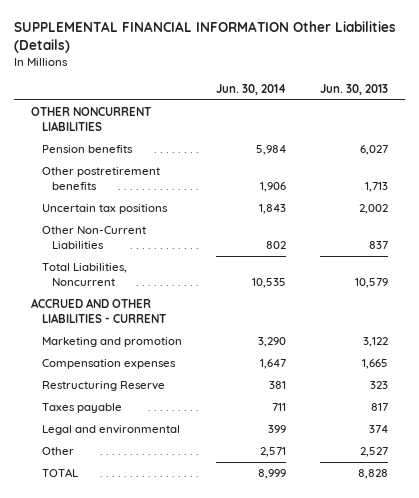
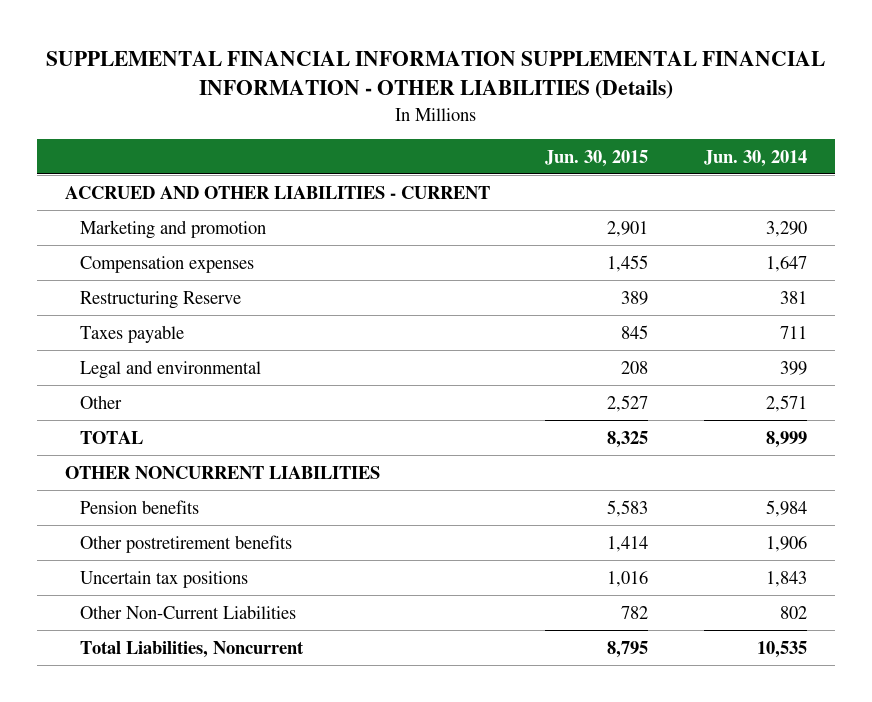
- SUPPLEMENTAL FINANCIAL INFORMATION Other Liabilities (Details)
+ SUPPLEMENTAL FINANCIAL INFORMATION SUPPLEMENTAL FINANCIAL INFORMATION - OTHER LIABILITIES (Details)
- | Jun. 30, 2014 | Jun. 30, 2013
+ | Jun. 30, 2015 | Jun. 30, 2014
moved down: OTHER NONCURRENT LIABILITIES
moved down: Pension benefits | 5,583 | 5,984
moved down: Other postretirement benefits | 1,414 | 1,906
moved down: Uncertain tax positions | 1,016 | 1,843
moved down: Other Non-Current Liabilities | 782 | 802
moved down: Total Liabilities, Noncurrent | 8,795 | 10,535

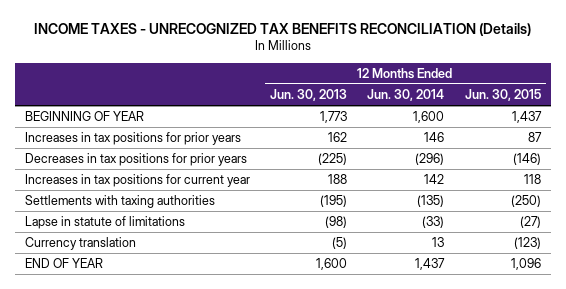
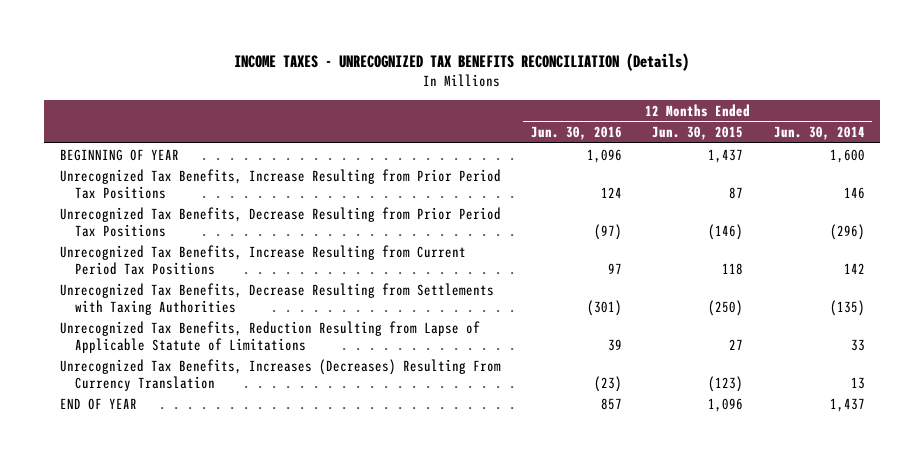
- | 12 Months Ended Jun. 30, 2013 | 12 Months Ended Jun. 30, 2014 | 12 Months Ended Jun. 30, 2015
+ | 12 Months Ended Jun. 30, 2016 | 12 Months Ended Jun. 30, 2015 | 12 Months Ended Jun. 30, 2014
- Increases in tax positions for prior years | 162 | 146 | 87
- Decreases in tax positions for prior years | (225) | (296) | (146)
- Increases in tax positions for current year | 188 | 142 | 118
- Settlements with taxing authorities | (195) | (135) | (250)
- Lapse in statute of limitations | (98) | (33) | (27)
- Currency translation | (5) | 13 | (123)
+ Unrecognized Tax Benefits, Increase Resulting from Prior Period Tax Positions | 124 | 87 | 146
+ Unrecognized Tax Benefits, Decrease Resulting from Prior Period Tax Positions | (97) | (146) | (296)
+ Unrecognized Tax Benefits, Increase Resulting from Current Period Tax Positions | 97 | 118 | 142
+ Unrecognized Tax Benefits, Decrease Resulting from Settlements with Taxing Authorities | (301) | (250) | (135)
+ Unrecognized Tax Benefits, Reduction Resulting from Lapse of Applicable Statute of Limitations | 39 | 27 | 33
+ Unrecognized Tax Benefits, Increases (Decreases) Resulting From Currency Translation | (23) | (123) | 13

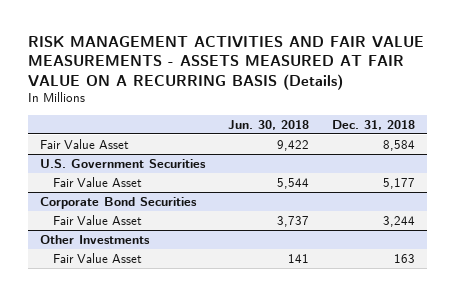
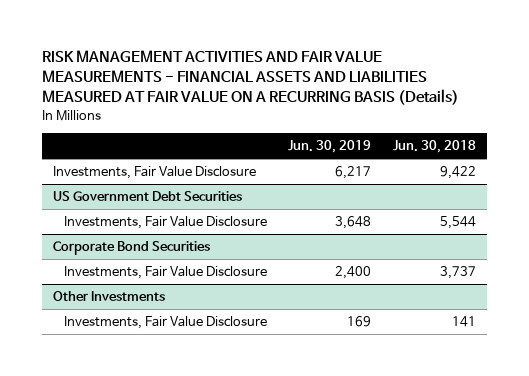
- RISK MANAGEMENT ACTIVITIES AND FAIR VALUE MEASUREMENTS - ASSETS MEASURED AT FAIR VALUE ON A RECURRING BASIS (Details)
+ RISK MANAGEMENT ACTIVITIES AND FAIR VALUE MEASUREMENTS - FINANCIAL ASSETS AND LIABILITIES MEASURED AT FAIR VALUE ON A RECURRING BASIS (Details)
- | Jun. 30, 2018 | Dec. 31, 2018
+ | Jun. 30, 2019 | Jun. 30, 2018
- Fair Value Asset | 9,422 | 8,584
- U.S. Government Securities
- Fair Value Asset | 5,544 | 5,177
+ Investments, Fair Value Disclosure | 6,217 | 9,422
+ US Government Debt Securities
+ Investments, Fair Value Disclosure | 3,648 | 5,544
@ Corporate Bond Securities
- Fair Value Asset | 3,737 | 3,244
+ Investments, Fair Value Disclosure | 2,400 | 3,737
@ Other Investments
- Fair Value Asset | 141 | 163
+ Investments, Fair Value Disclosure | 169 | 141

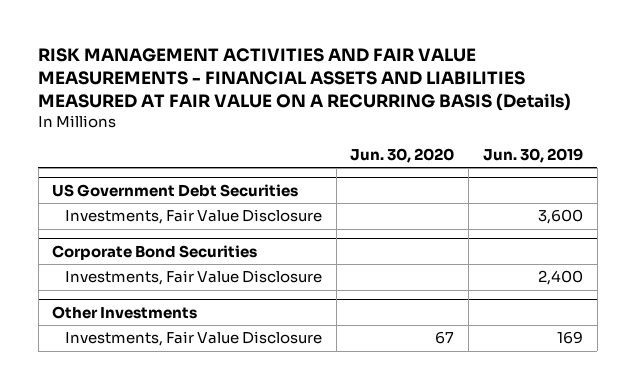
- | Jun. 30, 2019 | Jun. 30, 2018
+ | Jun. 30, 2020 | Jun. 30, 2019
- Investments, Fair Value Disclosure | 6,217 | 9,422
@ US Government Debt Securities
- Investments, Fair Value Disclosure | 3,648 | 5,544
+ Investments, Fair Value Disclosure | | 3,600

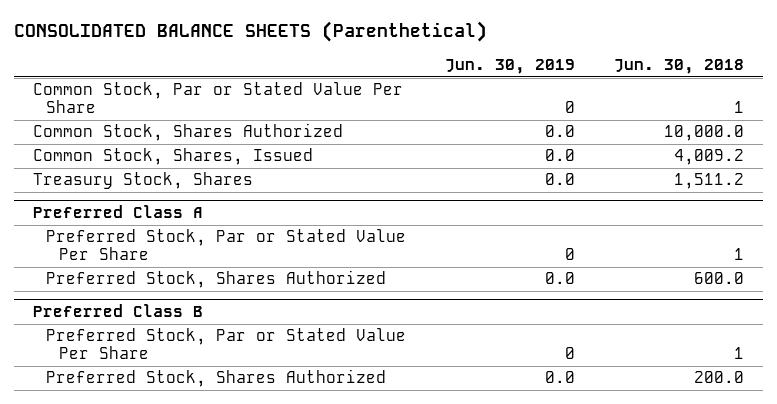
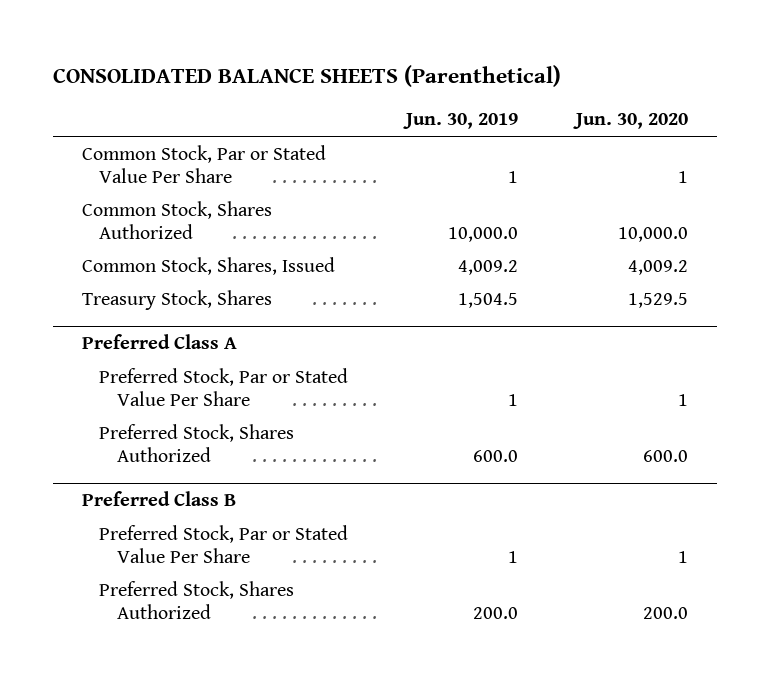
- | Jun. 30, 2019 | Jun. 30, 2018
+ | Jun. 30, 2019 | Jun. 30, 2020
- Common Stock, Par or Stated Value Per Share | 0 | 1
- Common Stock, Shares Authorized | 0.0 | 10,000.0
- Common Stock, Shares, Issued | 0.0 | 4,009.2
- Treasury Stock, Shares | 0.0 | 1,511.2
+ Common Stock, Par or Stated Value Per Share | 1 | 1
+ Common Stock, Shares Authorized | 10,000.0 | 10,000.0
+ Common Stock, Shares, Issued | 4,009.2 | 4,009.2
+ Treasury Stock, Shares | 1,504.5 | 1,529.5
@ Preferred Class A
- Preferred Stock, Par or Stated Value Per Share | 0 | 1
- Preferred Stock, Shares Authorized | 0.0 | 600.0
+ Preferred Stock, Par or Stated Value Per Share | 1 | 1
+ Preferred Stock, Shares Authorized | 600.0 | 600.0
@ Preferred Class B
- Preferred Stock, Par or Stated Value Per Share | 0 | 1
- Preferred Stock, Shares Authorized | 0.0 | 200.0
+ Preferred Stock, Par or Stated Value Per Share | 1 | 1
+ Preferred Stock, Shares Authorized | 200.0 | 200.0

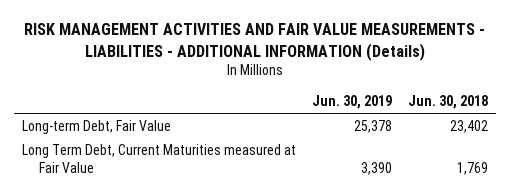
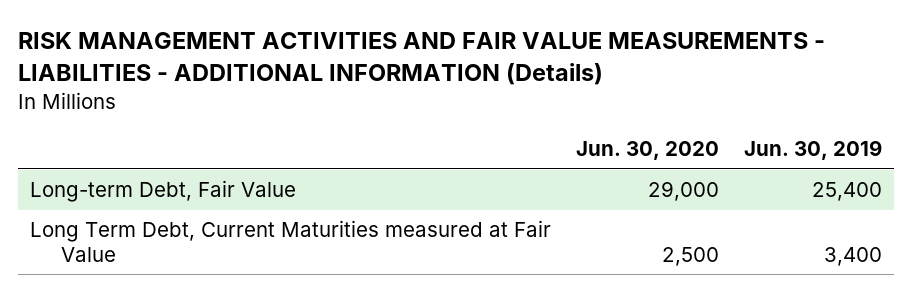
- | Jun. 30, 2019 | Jun. 30, 2018
+ | Jun. 30, 2020 | Jun. 30, 2019
- Long-term Debt, Fair Value | 25,378 | 23,402
- Long Term Debt, Current Maturities measured at Fair Value | 3,390 | 1,769
+ Long-term Debt, Fair Value | 29,000 | 25,400
+ Long Term Debt, Current Maturities measured at Fair Value | 2,500 | 3,400

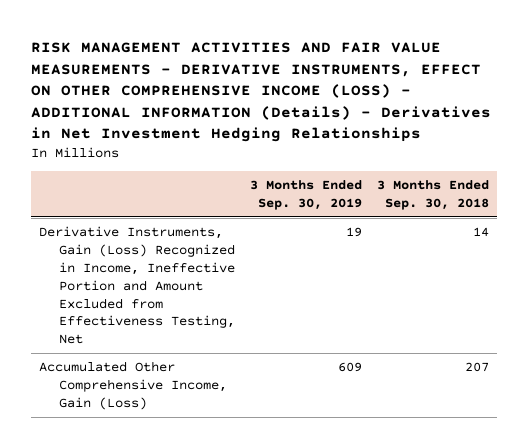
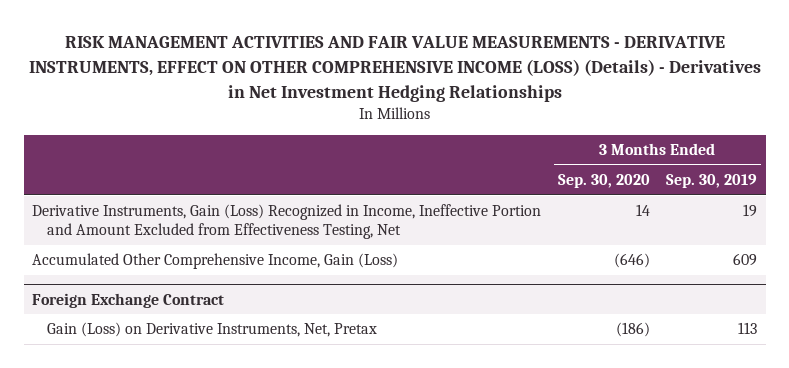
- RISK MANAGEMENT ACTIVITIES AND FAIR VALUE MEASUREMENTS - DERIVATIVE INSTRUMENTS, EFFECT ON OTHER COMPREHENSIVE INCOME (LOSS) - ADDITIONAL INFORMATION (Details) - Derivatives in Net Investment Hedging Relationships
+ RISK MANAGEMENT ACTIVITIES AND FAIR VALUE MEASUREMENTS - DERIVATIVE INSTRUMENTS, EFFECT ON OTHER COMPREHENSIVE INCOME (LOSS) (Details) - Derivatives in Net Investment Hedging Relationships
- | 3 Months Ended Sep. 30, 2019 | 3 Months Ended Sep. 30, 2018
+ | 3 Months Ended Sep. 30, 2020 | 3 Months Ended Sep. 30, 2019
+ Foreign Exchange Contract
+ Gain (Loss) on Derivative Instruments, Net, Pretax | (186) | 113

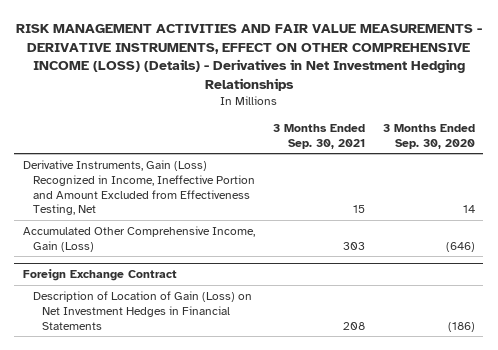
- | 3 Months Ended Sep. 30, 2020 | 3 Months Ended Sep. 30, 2019
+ | 3 Months Ended Sep. 30, 2021 | 3 Months Ended Sep. 30, 2020
@ Foreign Exchange Contract
- Gain (Loss) on Derivative Instruments, Net, Pretax | (186) | 113
+ Description of Location of Gain (Loss) on Net Investment Hedges in Financial Statements | 208 | (186)

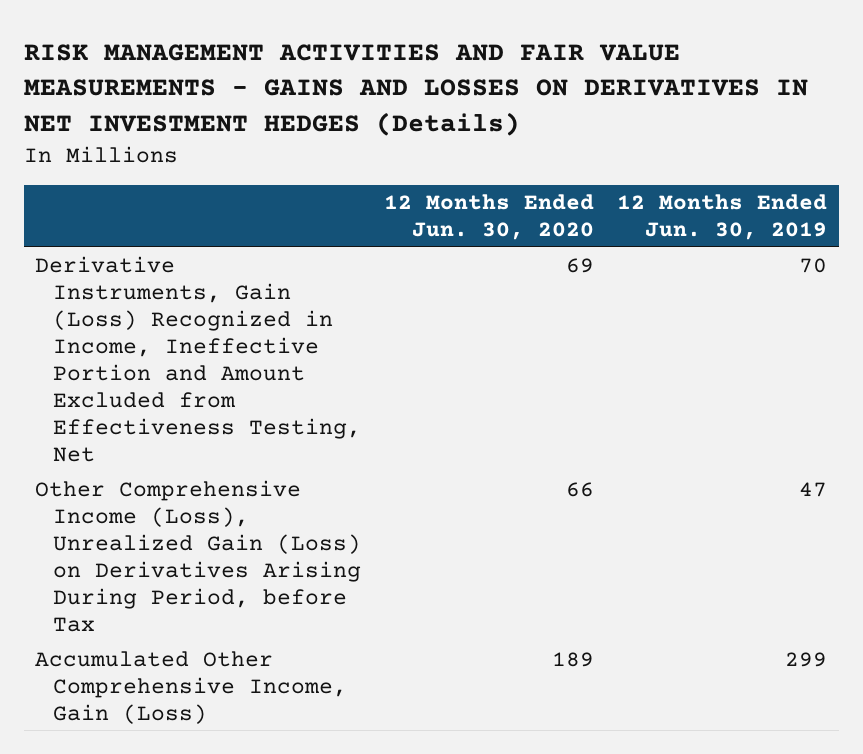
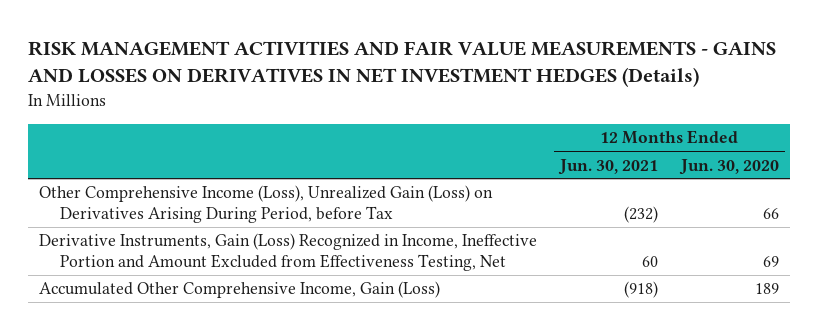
- | 12 Months Ended Jun. 30, 2020 | 12 Months Ended Jun. 30, 2019
+ | 12 Months Ended Jun. 30, 2021 | 12 Months Ended Jun. 30, 2020
moved down: Derivative Instruments, Gain (Loss) Recognized in Income, Ineffective Portion and Amount Excluded from Effectiveness Testing, Net | 60 | 69

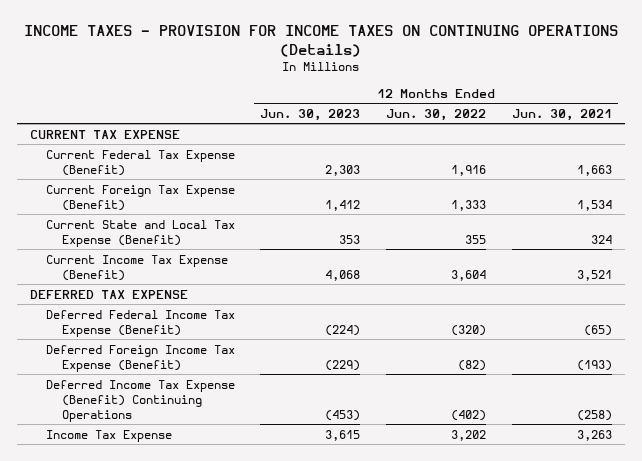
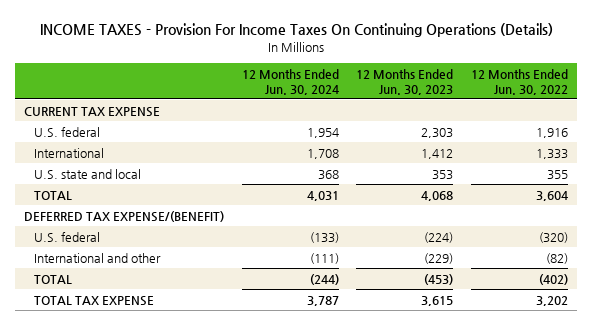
- INCOME TAXES - PROVISION FOR INCOME TAXES ON CONTINUING OPERATIONS (Details)
+ INCOME TAXES - Provision For Income Taxes On Continuing Operations (Details)
- | 12 Months Ended Jun. 30, 2023 | 12 Months Ended Jun. 30, 2022 | 12 Months Ended Jun. 30, 2021
+ | 12 Months Ended Jun. 30, 2024 | 12 Months Ended Jun. 30, 2023 | 12 Months Ended Jun. 30, 2022
- Current Federal Tax Expense (Benefit) | 2,303 | 1,916 | 1,663
- Current Foreign Tax Expense (Benefit) | 1,412 | 1,333 | 1,534
- Current State and Local Tax Expense (Benefit) | 353 | 355 | 324
- Current Income Tax Expense (Benefit) | 4,068 | 3,604 | 3,521
- DEFERRED TAX EXPENSE
- Deferred Federal Income Tax Expense (Benefit) | (224) | (320) | (65)
- Deferred Foreign Income Tax Expense (Benefit) | (229) | (82) | (193)
- Deferred Income Tax Expense (Benefit) Continuing Operations | (453) | (402) | (258)
- Income Tax Expense | 3,615 | 3,202 | 3,263
+ U.S. federal | 1,954 | 2,303 | 1,916
+ International | 1,708 | 1,412 | 1,333
+ U.S. state and local | 368 | 353 | 355
+ TOTAL | 4,031 | 4,068 | 3,604
+ DEFERRED TAX EXPENSE/(BENEFIT)
+ U.S. federal | (133) | (224) | (320)
+ International and other | (111) | (229) | (82)
+ TOTAL | (244) | (453) | (402)
+ TOTAL TAX EXPENSE | 3,787 | 3,615 | 3,202

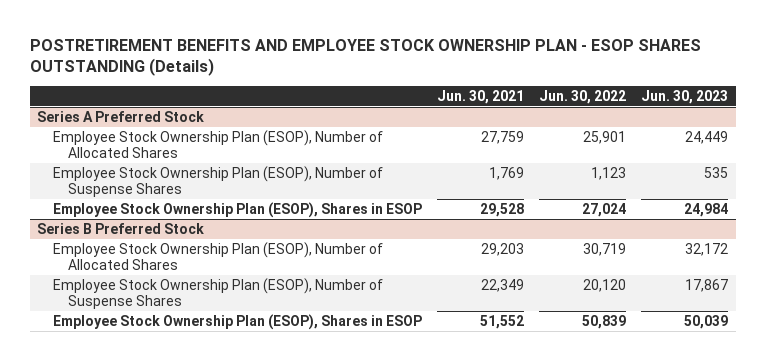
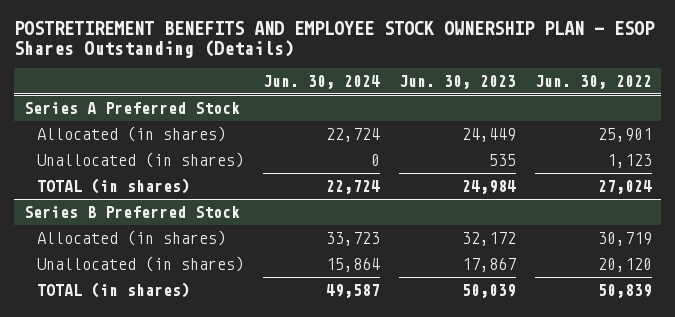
- POSTRETIREMENT BENEFITS AND EMPLOYEE STOCK OWNERSHIP PLAN - ESOP SHARES OUTSTANDING (Details)
+ POSTRETIREMENT BENEFITS AND EMPLOYEE STOCK OWNERSHIP PLAN - ESOP Shares Outstanding (Details)
- | Jun. 30, 2021 | Jun. 30, 2022 | Jun. 30, 2023
+ | Jun. 30, 2024 | Jun. 30, 2023 | Jun. 30, 2022
@ Series A Preferred Stock
- Employee Stock Ownership Plan (ESOP), Number of Allocated Shares | 27,759 | 25,901 | 24,449
- Employee Stock Ownership Plan (ESOP), Number of Suspense Shares | 1,769 | 1,123 | 535
- Employee Stock Ownership Plan (ESOP), Shares in ESOP | 29,528 | 27,024 | 24,984
+ Allocated (in shares) | 22,724 | 24,449 | 25,901
+ Unallocated (in shares) | 0 | 535 | 1,123
+ TOTAL (in shares) | 22,724 | 24,984 | 27,024
@ Series B Preferred Stock
- Employee Stock Ownership Plan (ESOP), Number of Allocated Shares | 29,203 | 30,719 | 32,172
- Employee Stock Ownership Plan (ESOP), Number of Suspense Shares | 22,349 | 20,120 | 17,867
- Employee Stock Ownership Plan (ESOP), Shares in ESOP | 51,552 | 50,839 | 50,039
+ Allocated (in shares) | 33,723 | 32,172 | 30,719
+ Unallocated (in shares) | 15,864 | 17,867 | 20,120
+ TOTAL (in shares) | 49,587 | 50,039 | 50,839

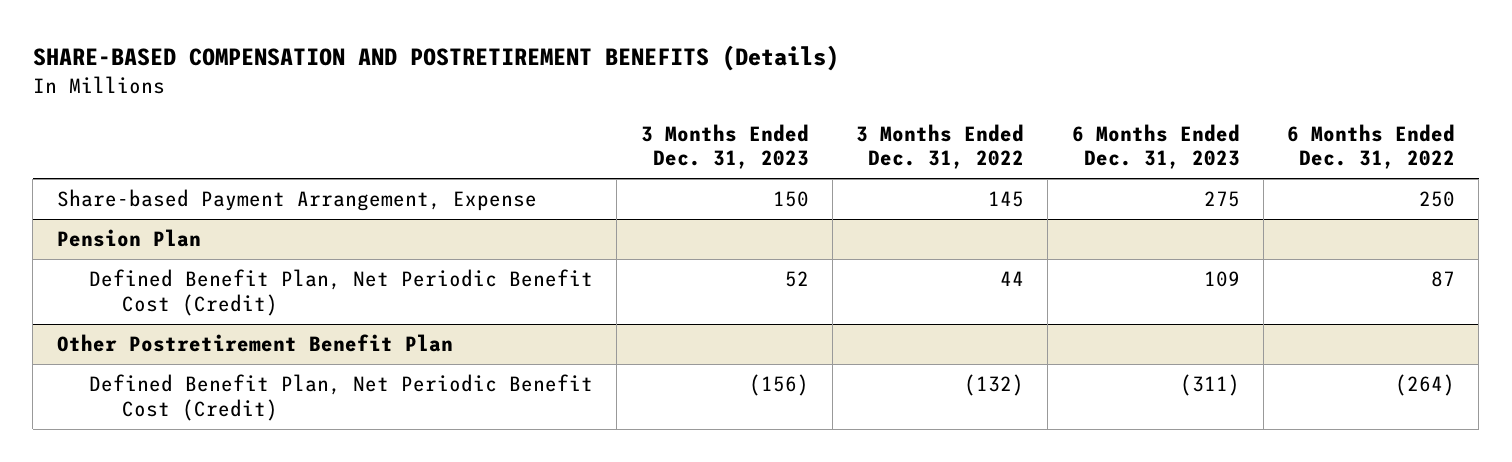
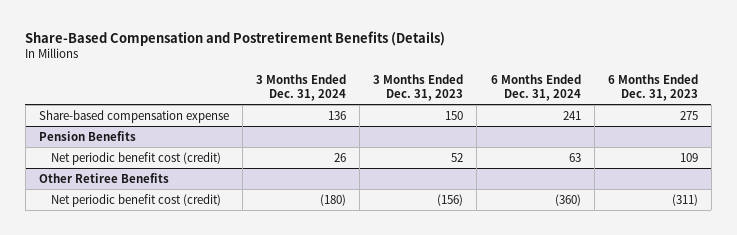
- SHARE-BASED COMPENSATION AND POSTRETIREMENT BENEFITS (Details)
+ Share-Based Compensation and Postretirement Benefits (Details)
- | 3 Months Ended Dec. 31, 2023 | 3 Months Ended Dec. 31, 2022 | 6 Months Ended Dec. 31, 2023 | 6 Months Ended Dec. 31, 2022
+ | 3 Months Ended Dec. 31, 2024 | 3 Months Ended Dec. 31, 2023 | 6 Months Ended Dec. 31, 2024 | 6 Months Ended Dec. 31, 2023
- Share-based Payment Arrangement, Expense | 150 | 145 | 275 | 250
- Pension Plan
- Defined Benefit Plan, Net Periodic Benefit Cost (Credit) | 52 | 44 | 109 | 87
- Other Postretirement Benefit Plan
- Defined Benefit Plan, Net Periodic Benefit Cost (Credit) | (156) | (132) | (311) | (264)
+ Share-based compensation expense | 136 | 150 | 241 | 275
+ Pension Benefits
+ Net periodic benefit cost (credit) | 26 | 52 | 63 | 109
+ Other Retiree Benefits
+ Net periodic benefit cost (credit) | (180) | (156) | (360) | (311)

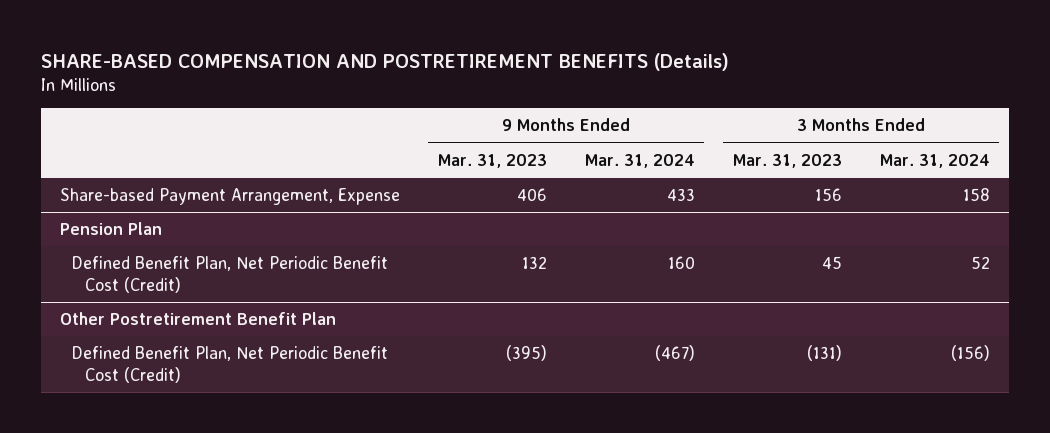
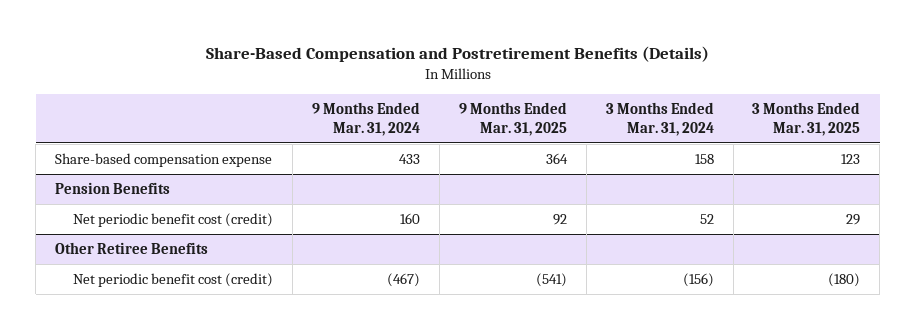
- SHARE-BASED COMPENSATION AND POSTRETIREMENT BENEFITS (Details)
+ Share-Based Compensation and Postretirement Benefits (Details)
- | 9 Months Ended Mar. 31, 2023 | 9 Months Ended Mar. 31, 2024 | 3 Months Ended Mar. 31, 2023 | 3 Months Ended Mar. 31, 2024
+ | 9 Months Ended Mar. 31, 2024 | 9 Months Ended Mar. 31, 2025 | 3 Months Ended Mar. 31, 2024 | 3 Months Ended Mar. 31, 2025
- Share-based Payment Arrangement, Expense | 406 | 433 | 156 | 158
- Pension Plan
- Defined Benefit Plan, Net Periodic Benefit Cost (Credit) | 132 | 160 | 45 | 52
- Other Postretirement Benefit Plan
- Defined Benefit Plan, Net Periodic Benefit Cost (Credit) | (395) | (467) | (131) | (156)
+ Share-based compensation expense | 433 | 364 | 158 | 123
+ Pension Benefits
+ Net periodic benefit cost (credit) | 160 | 92 | 52 | 29
+ Other Retiree Benefits
+ Net periodic benefit cost (credit) | (467) | (541) | (156) | (180)

